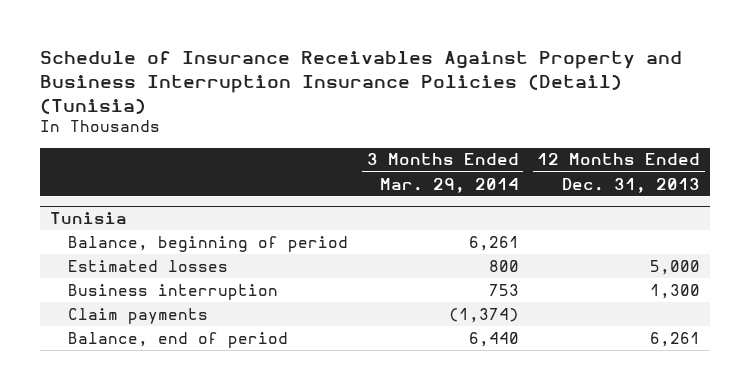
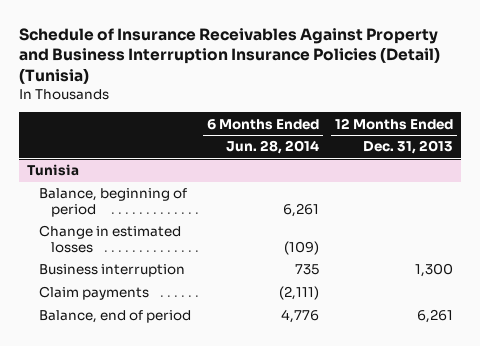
- | 3 Months Ended Mar. 29, 2014 | 12 Months Ended Dec. 31, 2013
+ | 6 Months Ended Jun. 28, 2014 | 12 Months Ended Dec. 31, 2013
@ Tunisia
- Estimated losses | 800 | 5,000
+ Change in estimated losses | (109) |

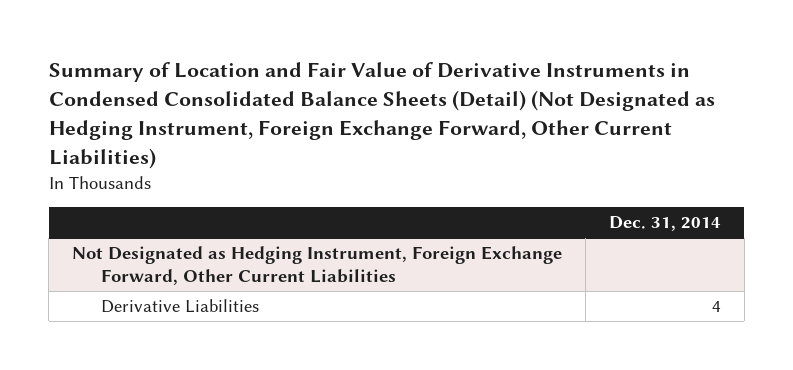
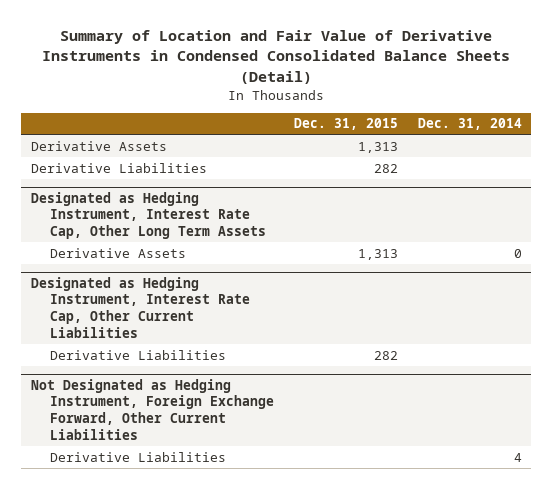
- Summary of Location and Fair Value of Derivative Instruments in Condensed Consolidated Balance Sheets (Detail) (Not Designated as Hedging Instrument, Foreign Exchange Forward, Other Current Liabilities)
+ Summary of Location and Fair Value of Derivative Instruments in Condensed Consolidated Balance Sheets (Detail)
- | Dec. 31, 2014
+ | Dec. 31, 2015 | Dec. 31, 2014
+ Derivative Assets | 1,313 |
+ Derivative Liabilities | 282 |
+ Designated as Hedging Instrument, Interest Rate Cap, Other Long Term Assets
+ Derivative Assets | 1,313 | 0
+ Designated as Hedging Instrument, Interest Rate Cap, Other Current Liabilities
+ Derivative Liabilities | 282 |

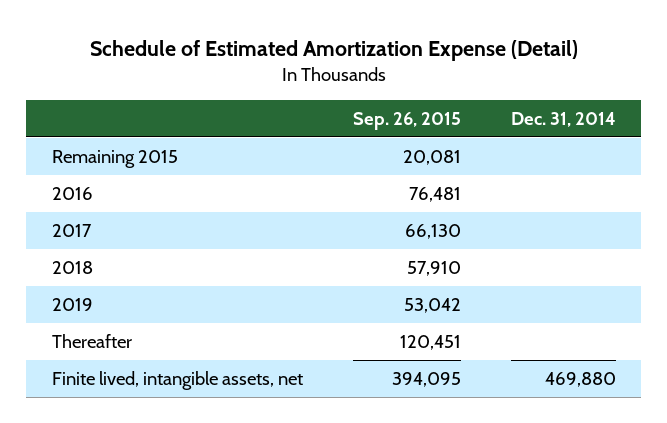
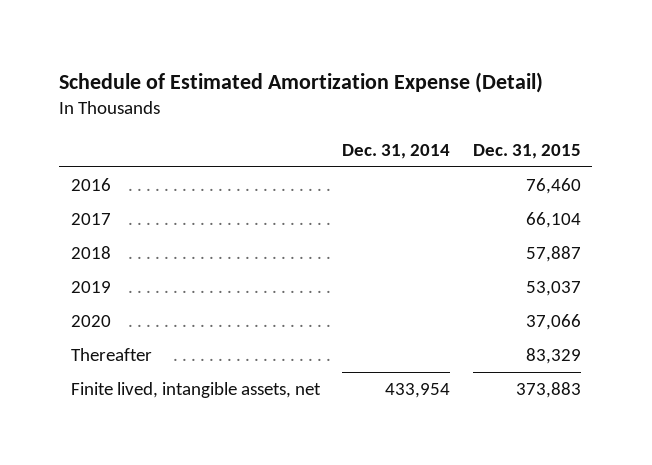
- | Sep. 26, 2015 | Dec. 31, 2014
+ | Dec. 31, 2014 | Dec. 31, 2015
- Remaining 2015 | 20,081 |
+ 2020 | | 37,066
- Finite lived, intangible assets, net | 394,095 | 469,880
+ Finite lived, intangible assets, net | 433,954 | 373,883

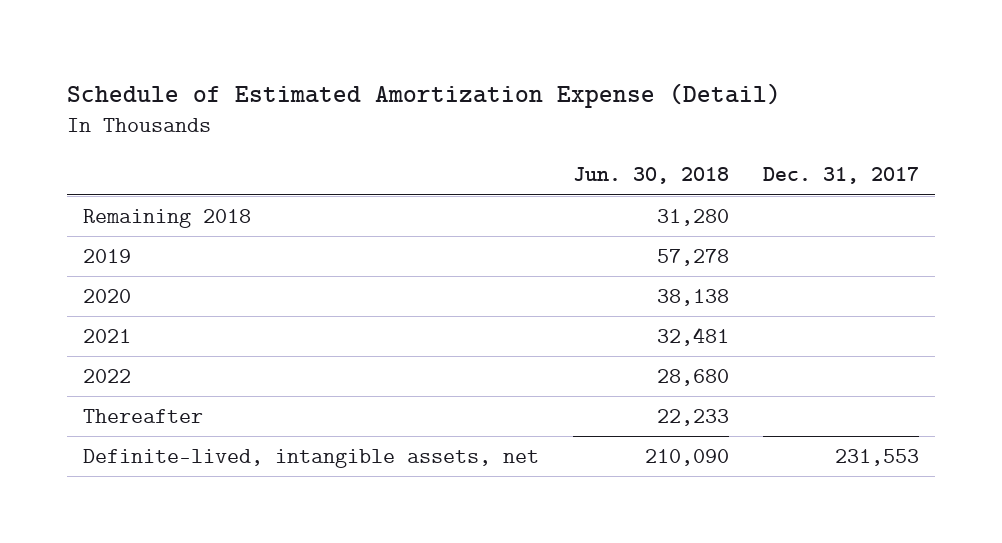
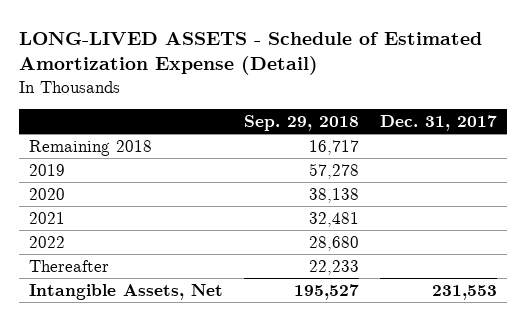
- Schedule of Estimated Amortization Expense (Detail)
+ LONG-LIVED ASSETS - Schedule of Estimated Amortization Expense (Detail)
- | Jun. 30, 2018 | Dec. 31, 2017
+ | Sep. 29, 2018 | Dec. 31, 2017
- Definite-lived, intangible assets, net | 210,090 | 231,553
+ Intangible Assets, Net | 195,527 | 231,553

